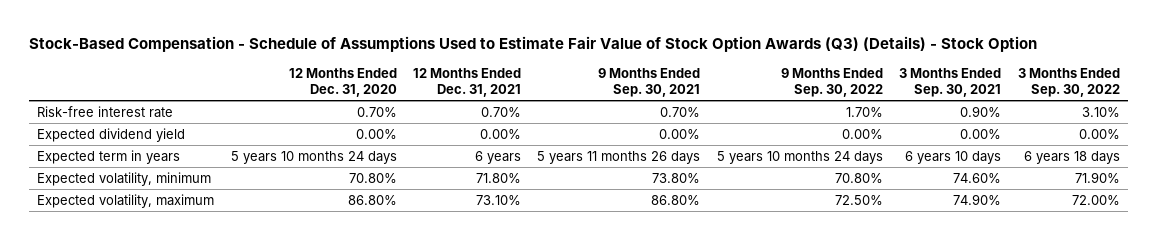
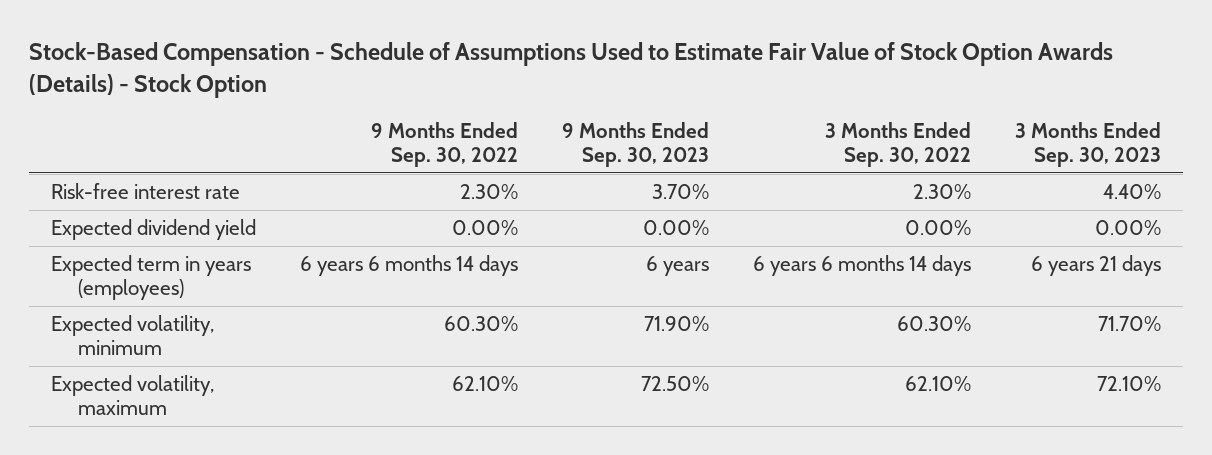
- Stock-Based Compensation - Schedule of Assumptions Used to Estimate Fair Value of Stock Option Awards (Q3) (Details) - Stock Option
+ Stock-Based Compensation - Schedule of Assumptions Used to Estimate Fair Value of Stock Option Awards (Details) - Stock Option
- | 12 Months Ended Dec. 31, 2020 | 12 Months Ended Dec. 31, 2021 | 9 Months Ended Sep. 30, 2021 | 9 Months Ended Sep. 30, 2022 | 3 Months Ended Sep. 30, 2021 | 3 Months Ended Sep. 30, 2022
+ | 9 Months Ended Sep. 30, 2022 | 9 Months Ended Sep. 30, 2023 | 3 Months Ended Sep. 30, 2022 | 3 Months Ended Sep. 30, 2023
- Risk-free interest rate | 0.70% | 0.70% | 0.70% | 1.70% | 0.90% | 3.10%
+ Risk-free interest rate | 2.30% | 3.70% | 2.30% | 4.40%
- Expected term in years | 5 years 10 months 24 days | 6 years | 5 years 11 months 26 days | 5 years 10 months 24 days | 6 years 10 days | 6 years 18 days
- Expected volatility, minimum | 70.80% | 71.80% | 73.80% | 70.80% | 74.60% | 71.90%
- Expected volatility, maximum | 86.80% | 73.10% | 86.80% | 72.50% | 74.90% | 72.00%
+ Expected term in years (employees) | 6 years 6 months 14 days | 6 years | 6 years 6 months 14 days | 6 years 21 days
+ Expected volatility, minimum | 60.30% | 71.90% | 60.30% | 71.70%
+ Expected volatility, maximum | 62.10% | 72.50% | 62.10% | 72.10%

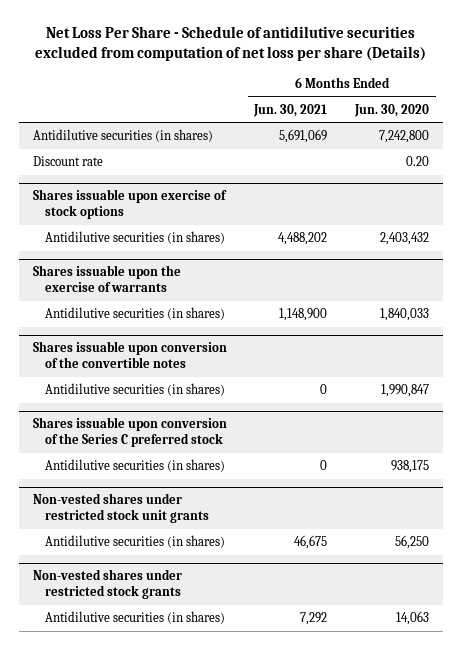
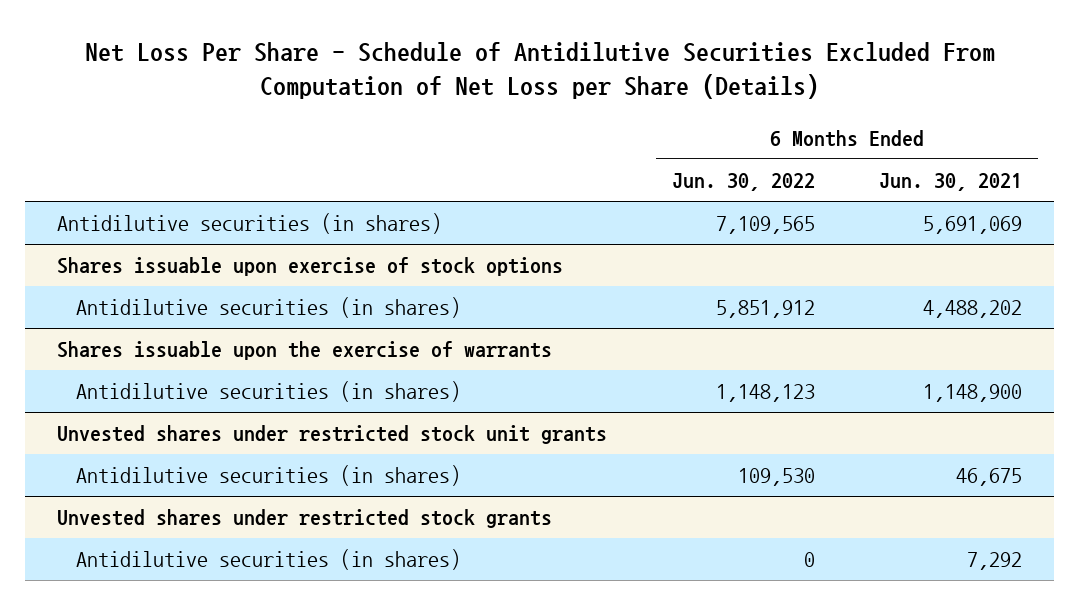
- Net Loss Per Share - Schedule of antidilutive securities excluded from computation of net loss per share (Details)
+ Net Loss Per Share - Schedule of Antidilutive Securities Excluded From Computation of Net Loss per Share (Details)
- | 6 Months Ended Jun. 30, 2021 | 6 Months Ended Jun. 30, 2020
+ | 6 Months Ended Jun. 30, 2022 | 6 Months Ended Jun. 30, 2021
- Discount rate | | 0.20
- Shares issuable upon conversion of the convertible notes
- Antidilutive securities (in shares) | 0 | 1,990,847
- Shares issuable upon conversion of the Series C preferred stock
- Antidilutive securities (in shares) | 0 | 938,175
- Non-vested shares under restricted stock unit grants
+ Unvested shares under restricted stock unit grants
- Non-vested shares under restricted stock grants
+ Unvested shares under restricted stock grants

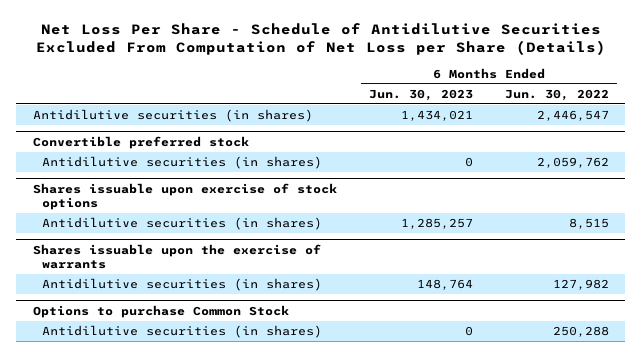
- | 6 Months Ended Jun. 30, 2022 | 6 Months Ended Jun. 30, 2021
+ | 6 Months Ended Jun. 30, 2023 | 6 Months Ended Jun. 30, 2022
- Antidilutive securities (in shares) | 7,109,565 | 5,691,069
+ Antidilutive securities (in shares) | 1,434,021 | 2,446,547
+ Convertible preferred stock
+ Antidilutive securities (in shares) | 0 | 2,059,762
@ Shares issuable upon exercise of stock options
- Antidilutive securities (in shares) | 5,851,912 | 4,488,202
+ Antidilutive securities (in shares) | 1,285,257 | 8,515
@ Shares issuable upon the exercise of warrants
- Antidilutive securities (in shares) | 1,148,123 | 1,148,900
- Unvested shares under restricted stock unit grants
- Antidilutive securities (in shares) | 109,530 | 46,675
- Unvested shares under restricted stock grants
- Antidilutive securities (in shares) | 0 | 7,292
@ Shares issuable upon the exercise of warrants
+ Antidilutive securities (in shares) | 148,764 | 127,982
+ Options to purchase Common Stock
+ Antidilutive securities (in shares) | 0 | 250,288

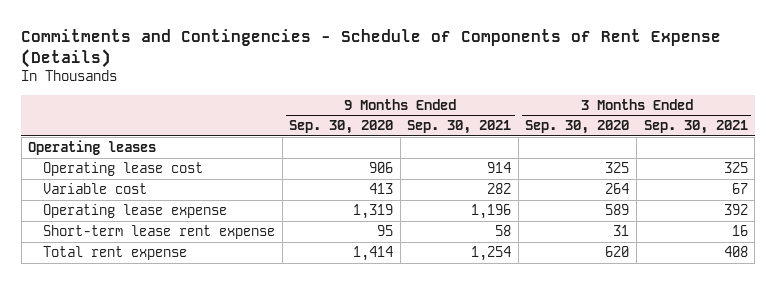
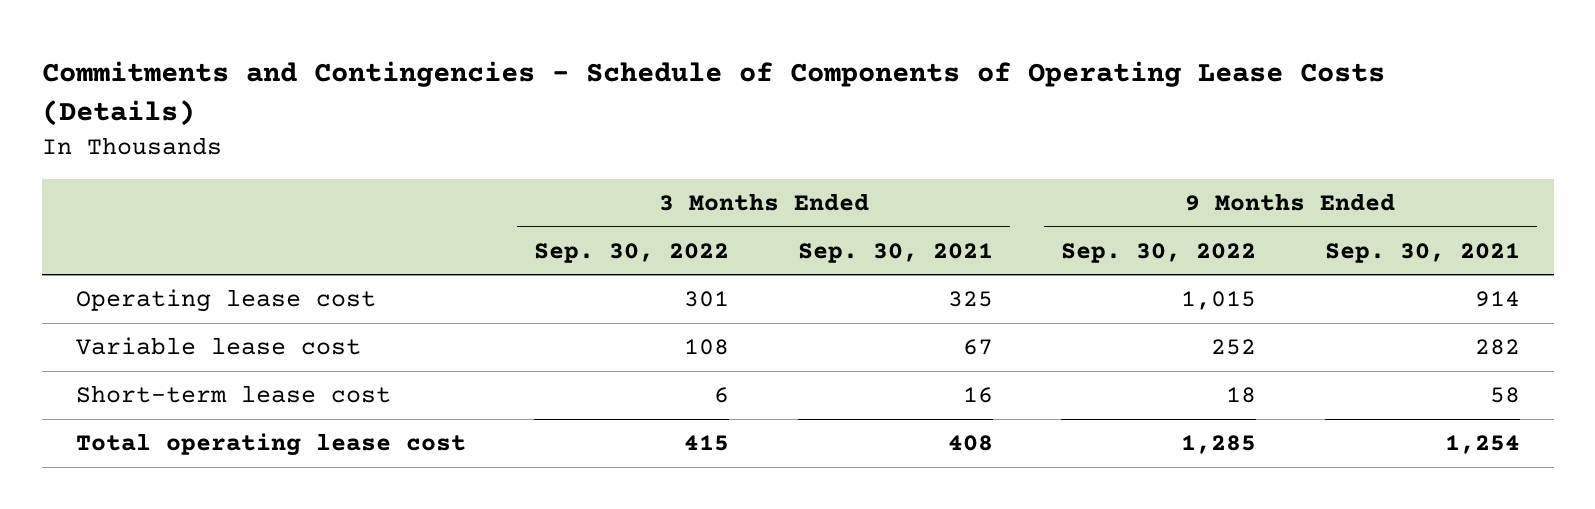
- Commitments and Contingencies - Schedule of Components of Rent Expense (Details)
+ Commitments and Contingencies - Schedule of Components of Operating Lease Costs (Details)
- | 9 Months Ended Sep. 30, 2020 | 9 Months Ended Sep. 30, 2021 | 3 Months Ended Sep. 30, 2020 | 3 Months Ended Sep. 30, 2021
+ | 3 Months Ended Sep. 30, 2022 | 3 Months Ended Sep. 30, 2021 | 9 Months Ended Sep. 30, 2022 | 9 Months Ended Sep. 30, 2021
- Operating leases
- Variable cost | 413 | 282 | 264 | 67
- Operating lease expense | 1,319 | 1,196 | 589 | 392
- Short-term lease rent expense | 95 | 58 | 31 | 16
- Total rent expense | 1,414 | 1,254 | 620 | 408
+ Variable lease cost | 108 | 67 | 252 | 282
+ Short-term lease cost | 6 | 16 | 18 | 58
+ Total operating lease cost | 415 | 408 | 1,285 | 1,254

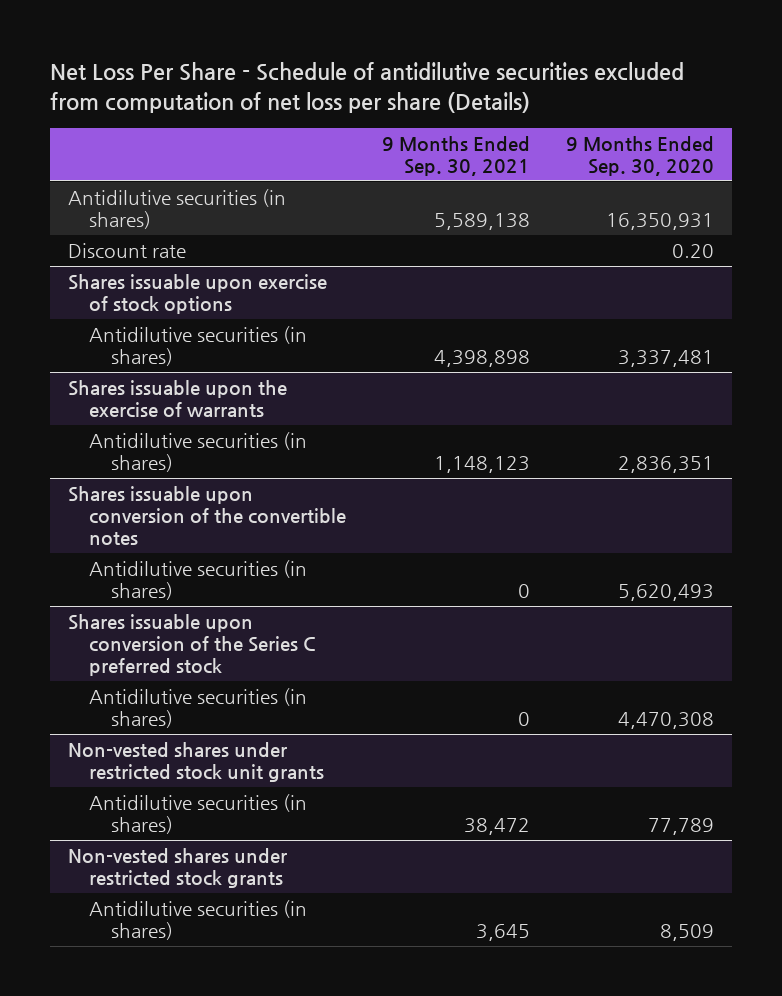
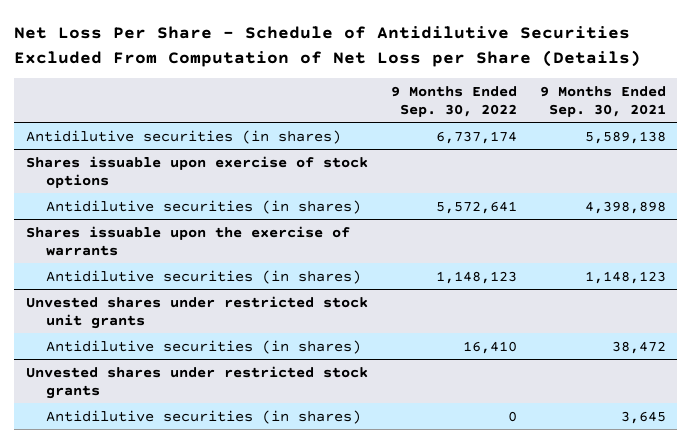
- Net Loss Per Share - Schedule of antidilutive securities excluded from computation of net loss per share (Details)
+ Net Loss Per Share - Schedule of Antidilutive Securities Excluded From Computation of Net Loss per Share (Details)
- | 9 Months Ended Sep. 30, 2021 | 9 Months Ended Sep. 30, 2020
+ | 9 Months Ended Sep. 30, 2022 | 9 Months Ended Sep. 30, 2021
- Discount rate | | 0.20
- Shares issuable upon conversion of the convertible notes
- Antidilutive securities (in shares) | 0 | 5,620,493
- Shares issuable upon conversion of the Series C preferred stock
- Antidilutive securities (in shares) | 0 | 4,470,308
- Non-vested shares under restricted stock unit grants
+ Unvested shares under restricted stock unit grants
- Non-vested shares under restricted stock grants
+ Unvested shares under restricted stock grants

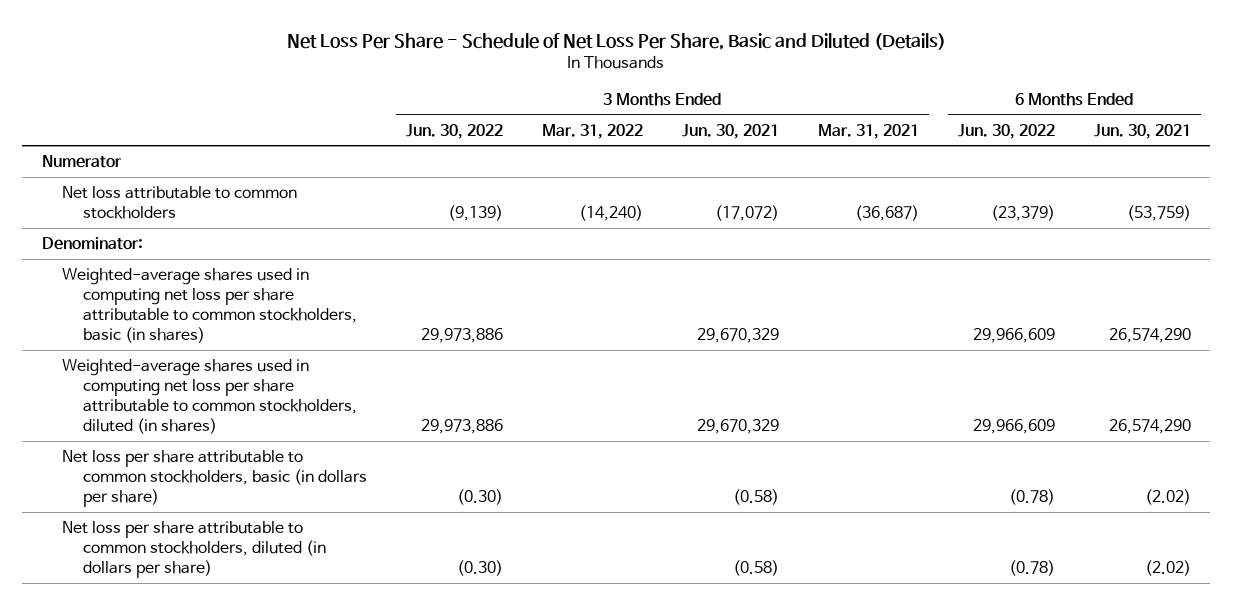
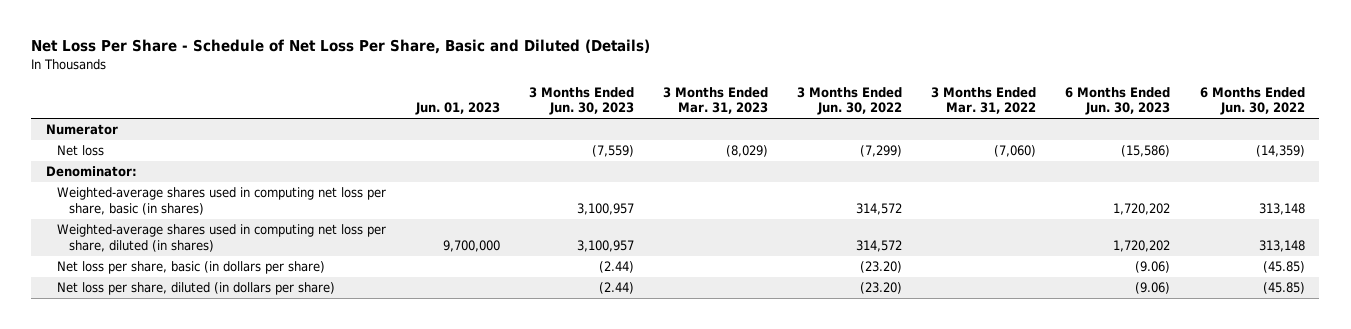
- | 3 Months Ended Jun. 30, 2022 | 3 Months Ended Mar. 31, 2022 | 3 Months Ended Jun. 30, 2021 | 3 Months Ended Mar. 31, 2021 | 6 Months Ended Jun. 30, 2022 | 6 Months Ended Jun. 30, 2021
+ | Jun. 01, 2023 | 3 Months Ended Jun. 30, 2023 | 3 Months Ended Mar. 31, 2023 | 3 Months Ended Jun. 30, 2022 | 3 Months Ended Mar. 31, 2022 | 6 Months Ended Jun. 30, 2023 | 6 Months Ended Jun. 30, 2022
- Net loss attributable to common stockholders | (9,139) | (14,240) | (17,072) | (36,687) | (23,379) | (53,759)
+ Net loss | | (7,559) | (8,029) | (7,299) | (7,060) | (15,586) | (14,359)
- Weighted-average shares used in computing net loss per share attributable to common stockholders, basic (in shares) | 29,973,886 | | 29,670,329 | | 29,966,609 | 26,574,290
- Weighted-average shares used in computing net loss per share attributable to common stockholders, diluted (in shares) | 29,973,886 | | 29,670,329 | | 29,966,609 | 26,574,290
- Net loss per share attributable to common stockholders, basic (in dollars per share) | (0.30) | | (0.58) | | (0.78) | (2.02)
- Net loss per share attributable to common stockholders, diluted (in dollars per share) | (0.30) | | (0.58) | | (0.78) | (2.02)
+ Weighted-average shares used in computing net loss per share, basic (in shares) | | 3,100,957 | | 314,572 | | 1,720,202 | 313,148
+ Weighted-average shares used in computing net loss per share, diluted (in shares) | 9,700,000 | 3,100,957 | | 314,572 | | 1,720,202 | 313,148
+ Net loss per share, basic (in dollars per share) | | (2.44) | | (23.20) | | (9.06) | (45.85)
+ Net loss per share, diluted (in dollars per share) | | (2.44) | | (23.20) | | (9.06) | (45.85)

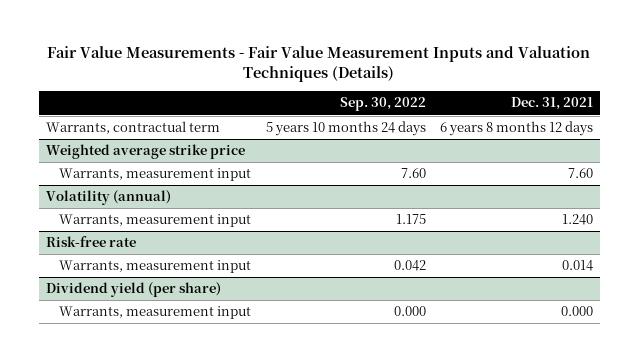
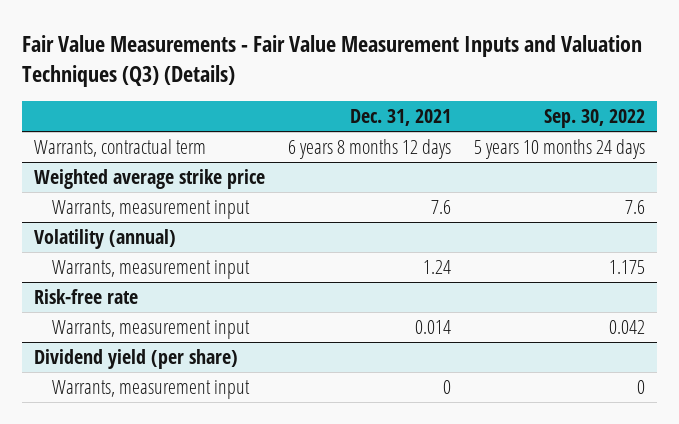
- Fair Value Measurements - Fair Value Measurement Inputs and Valuation Techniques (Details)
+ Fair Value Measurements - Fair Value Measurement Inputs and Valuation Techniques (Q3) (Details)
- | Sep. 30, 2022 | Dec. 31, 2021
+ | Dec. 31, 2021 | Sep. 30, 2022
@ Weighted average strike price
- Warrants, measurement input | 7.60 | 7.60
+ Warrants, measurement input | 7.6 | 7.6
@ Volatility (annual)
- Warrants, measurement input | 1.175 | 1.240
+ Warrants, measurement input | 1.24 | 1.175
@ Dividend yield (per share)
- Warrants, measurement input | 0.000 | 0.000
+ Warrants, measurement input | 0 | 0

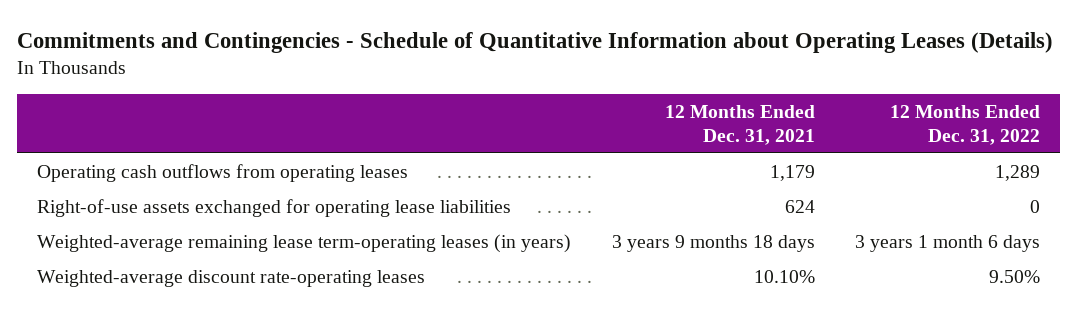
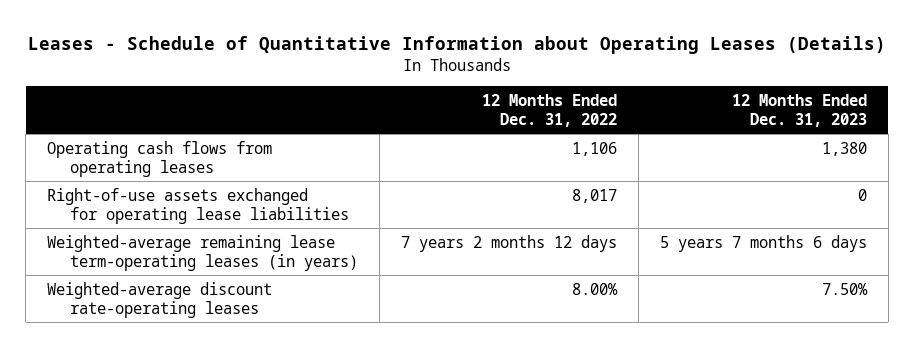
- Commitments and Contingencies - Schedule of Quantitative Information about Operating Leases (Details)
+ Leases - Schedule of Quantitative Information about Operating Leases (Details)
- | 12 Months Ended Dec. 31, 2021 | 12 Months Ended Dec. 31, 2022
+ | 12 Months Ended Dec. 31, 2022 | 12 Months Ended Dec. 31, 2023
- Operating cash outflows from operating leases | 1,179 | 1,289
- Right-of-use assets exchanged for operating lease liabilities | 624 | 0
- Weighted-average remaining lease term-operating leases (in years) | 3 years 9 months 18 days | 3 years 1 month 6 days
- Weighted-average discount rate-operating leases | 10.10% | 9.50%
+ Operating cash flows from operating leases | 1,106 | 1,380
+ Right-of-use assets exchanged for operating lease liabilities | 8,017 | 0
+ Weighted-average remaining lease term-operating leases (in years) | 7 years 2 months 12 days | 5 years 7 months 6 days
+ Weighted-average discount rate-operating leases | 8.00% | 7.50%

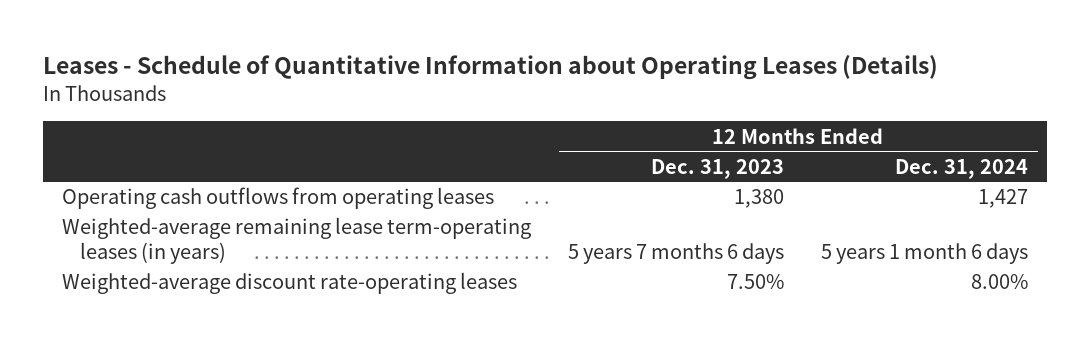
- | 12 Months Ended Dec. 31, 2022 | 12 Months Ended Dec. 31, 2023
+ | 12 Months Ended Dec. 31, 2023 | 12 Months Ended Dec. 31, 2024
- Operating cash flows from operating leases | 1,106 | 1,380
- Right-of-use assets exchanged for operating lease liabilities | 8,017 | 0
+ Operating cash outflows from operating leases | 1,380 | 1,427

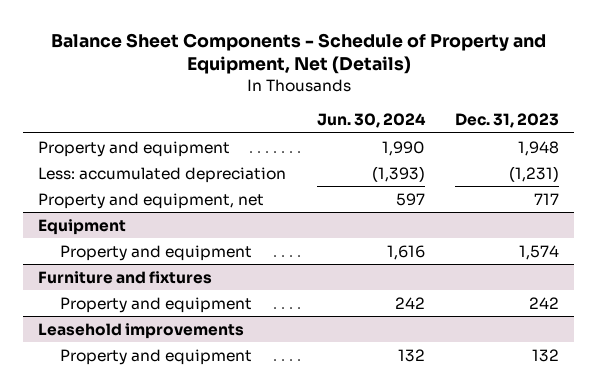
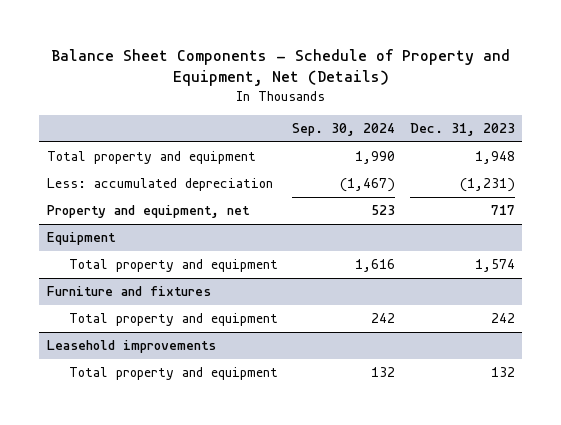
- | Jun. 30, 2024 | Dec. 31, 2023
+ | Sep. 30, 2024 | Dec. 31, 2023
- Property and equipment | 1,990 | 1,948
+ Total property and equipment | 1,990 | 1,948
@ Equipment
- Property and equipment | 1,616 | 1,574
+ Total property and equipment | 1,616 | 1,574
@ Furniture and fixtures
- Property and equipment | 242 | 242
+ Total property and equipment | 242 | 242
@ Leasehold improvements
- Property and equipment | 132 | 132
+ Total property and equipment | 132 | 132

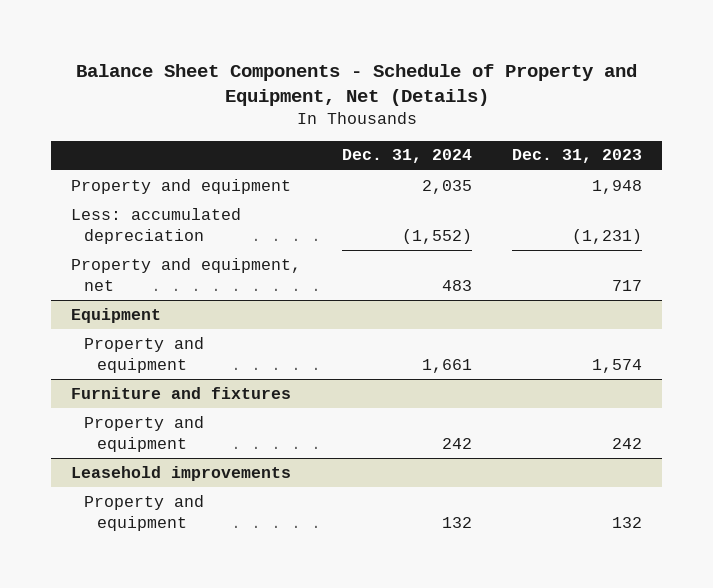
- | Sep. 30, 2024 | Dec. 31, 2023
+ | Dec. 31, 2024 | Dec. 31, 2023
- Total property and equipment | 1,990 | 1,948
+ Property and equipment | 2,035 | 1,948
@ Equipment
- Total property and equipment | 1,616 | 1,574
+ Property and equipment | 1,661 | 1,574
@ Furniture and fixtures
- Total property and equipment | 242 | 242
+ Property and equipment | 242 | 242
@ Leasehold improvements
- Total property and equipment | 132 | 132
+ Property and equipment | 132 | 132

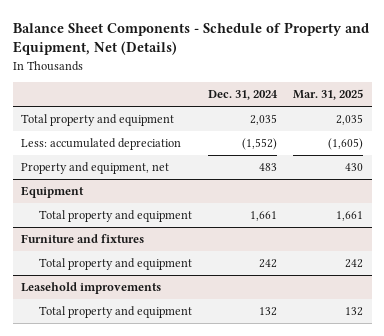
- | Dec. 31, 2024 | Dec. 31, 2023
+ | Dec. 31, 2024 | Mar. 31, 2025
- Property and equipment | 2,035 | 1,948
+ Total property and equipment | 2,035 | 2,035
@ Equipment
- Property and equipment | 1,661 | 1,574
+ Total property and equipment | 1,661 | 1,661
@ Furniture and fixtures
- Property and equipment | 242 | 242
+ Total property and equipment | 242 | 242
@ Leasehold improvements
- Property and equipment | 132 | 132
+ Total property and equipment | 132 | 132

